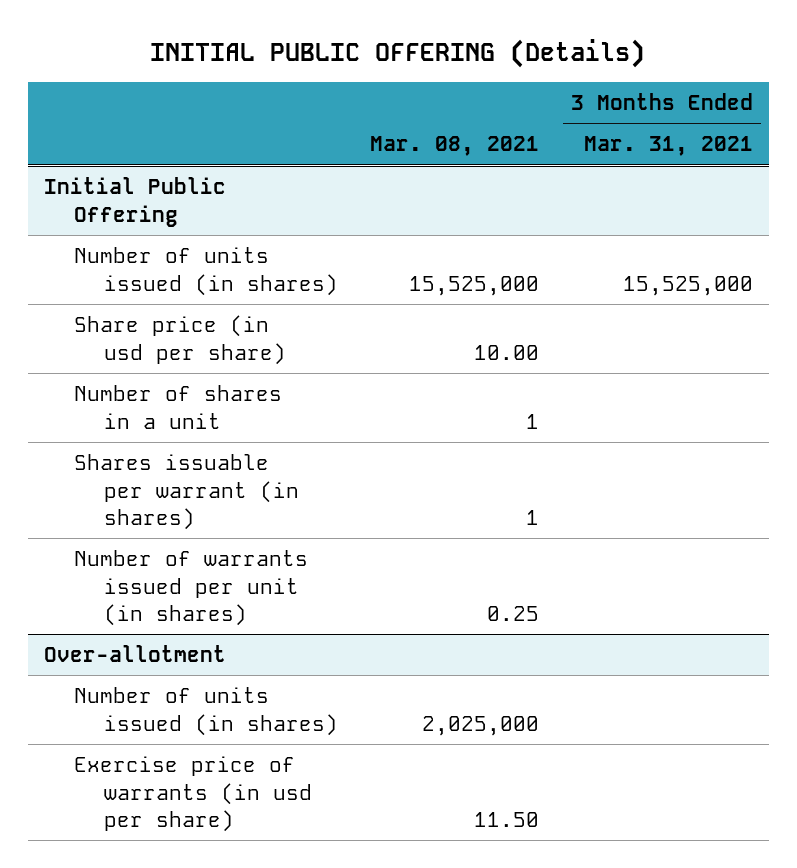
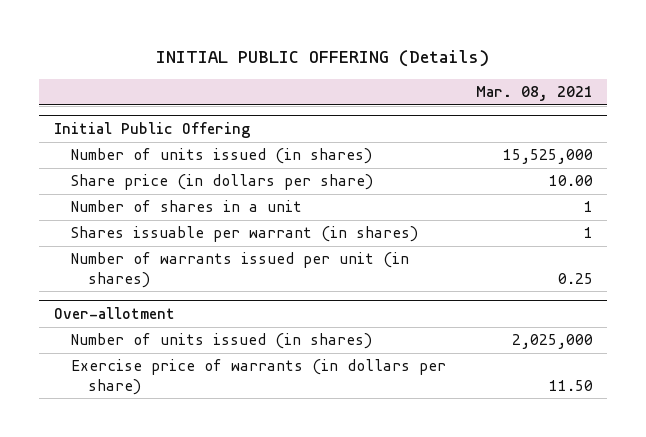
- | Mar. 08, 2021 | 3 Months Ended Mar. 31, 2021
+ | Mar. 08, 2021
@ Initial Public Offering
- Share price (in usd per share) | 10.00 |
+ Share price (in dollars per share) | 10.00
@ Over-allotment
- Exercise price of warrants (in usd per share) | 11.50 |
+ Exercise price of warrants (in dollars per share) | 11.50

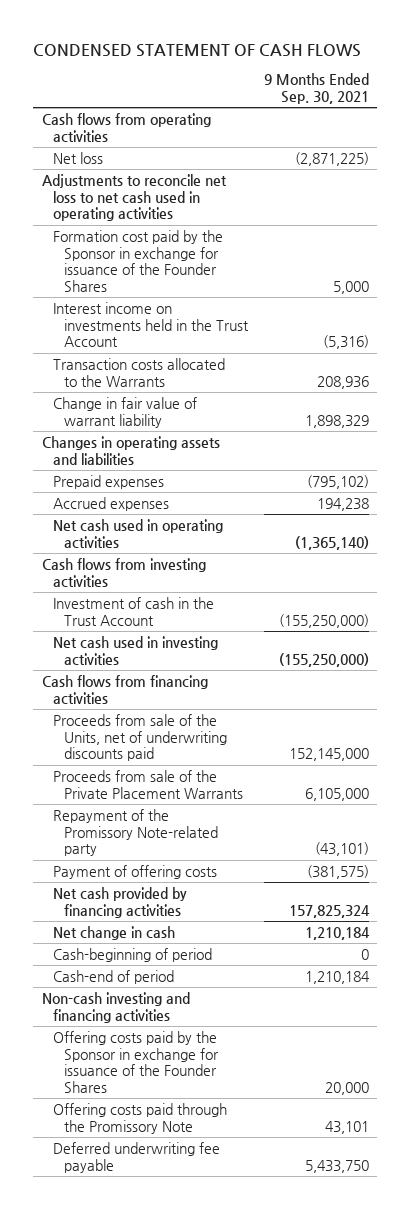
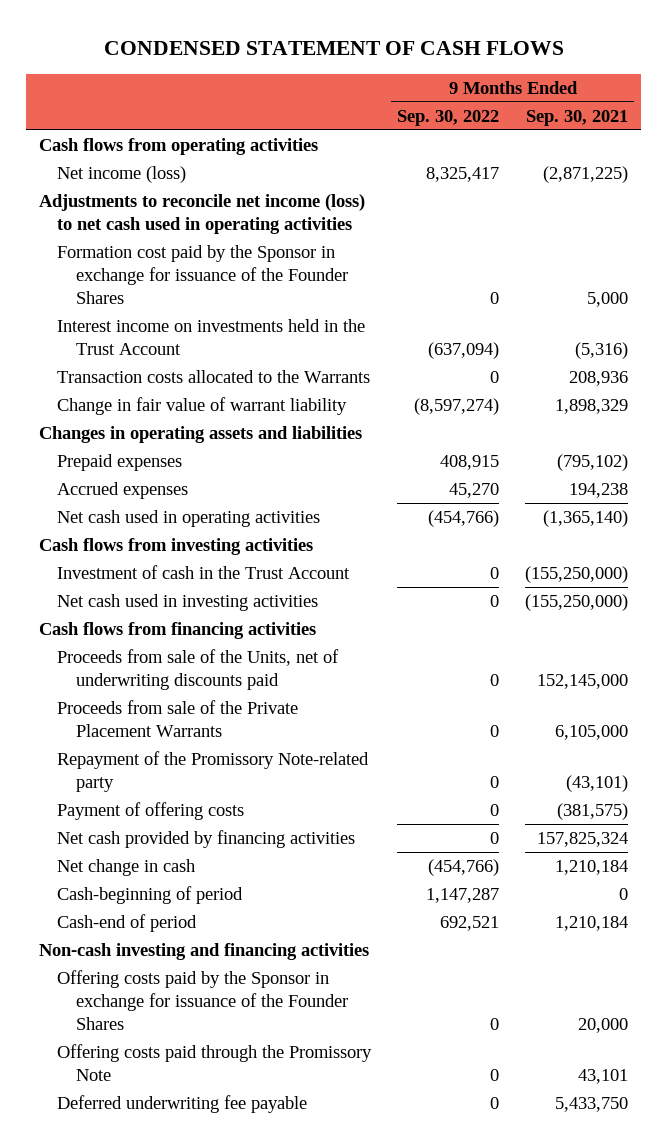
- | 9 Months Ended Sep. 30, 2021
+ | 9 Months Ended Sep. 30, 2022 | 9 Months Ended Sep. 30, 2021
- Net loss | (2,871,225)
- Adjustments to reconcile net loss to net cash used in operating activities
+ Net income (loss) | 8,325,417 | (2,871,225)
+ Adjustments to reconcile net income (loss) to net cash used in operating activities

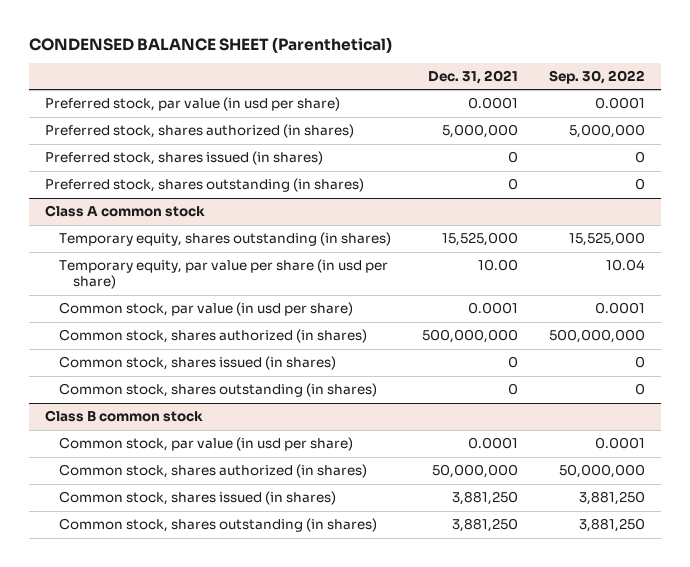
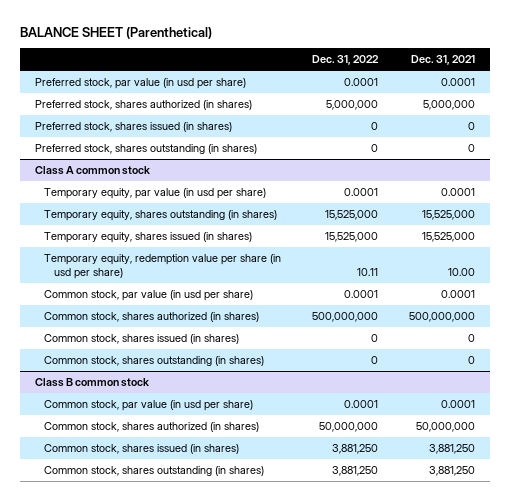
- CONDENSED BALANCE SHEET (Parenthetical)
+ BALANCE SHEET (Parenthetical)
- | Dec. 31, 2021 | Sep. 30, 2022
+ | Dec. 31, 2022 | Dec. 31, 2021
@ Class A common stock
+ Temporary equity, par value (in usd per share) | 0.0001 | 0.0001
- Temporary equity, par value per share (in usd per share) | 10.00 | 10.04
+ Temporary equity, shares issued (in shares) | 15,525,000 | 15,525,000
+ Temporary equity, redemption value per share (in usd per share) | 10.11 | 10.00

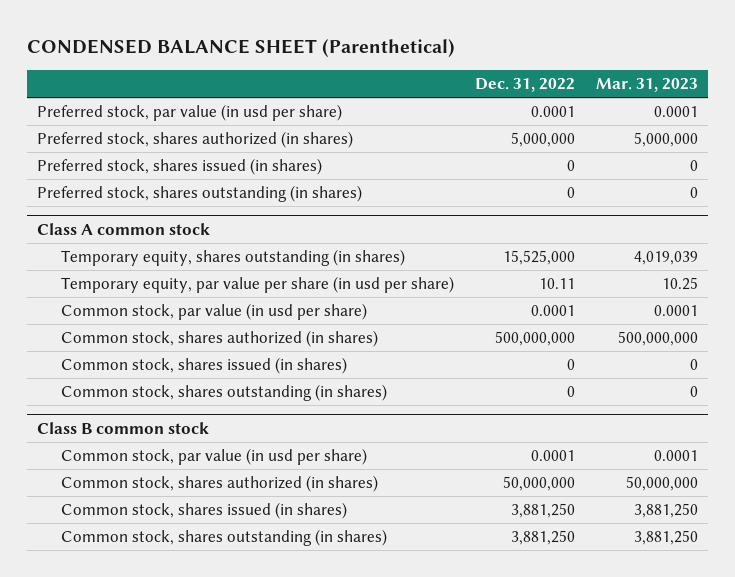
- BALANCE SHEET (Parenthetical)
+ CONDENSED BALANCE SHEET (Parenthetical)
- | Dec. 31, 2022 | Dec. 31, 2021
+ | Dec. 31, 2022 | Mar. 31, 2023
@ Class A common stock
- Temporary equity, par value (in usd per share) | 0.0001 | 0.0001
- Temporary equity, shares issued (in shares) | 15,525,000 | 15,525,000
- Temporary equity, redemption value per share (in usd per share) | 10.11 | 10.00
+ Temporary equity, par value per share (in usd per share) | 10.11 | 10.25

